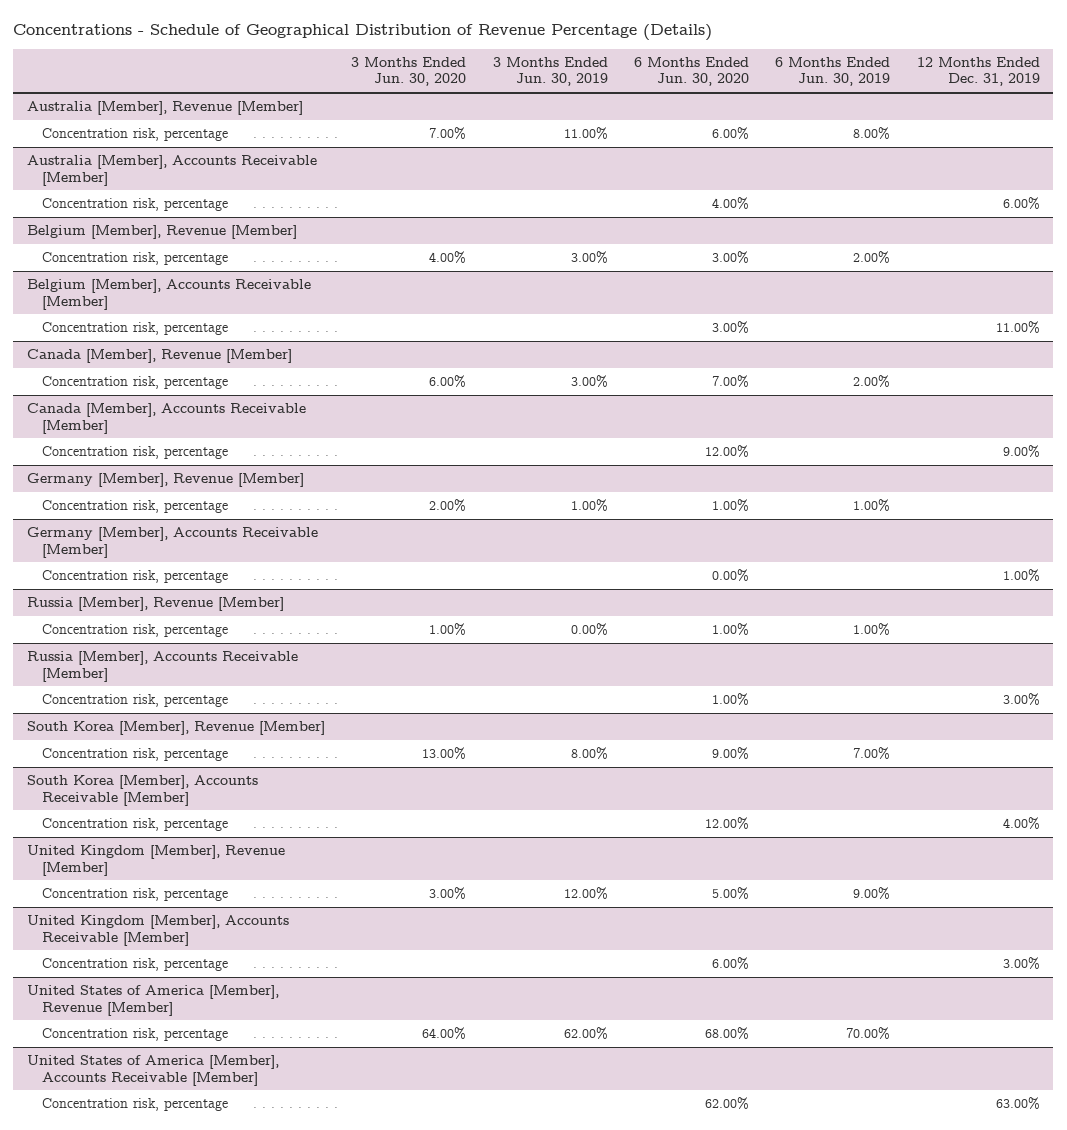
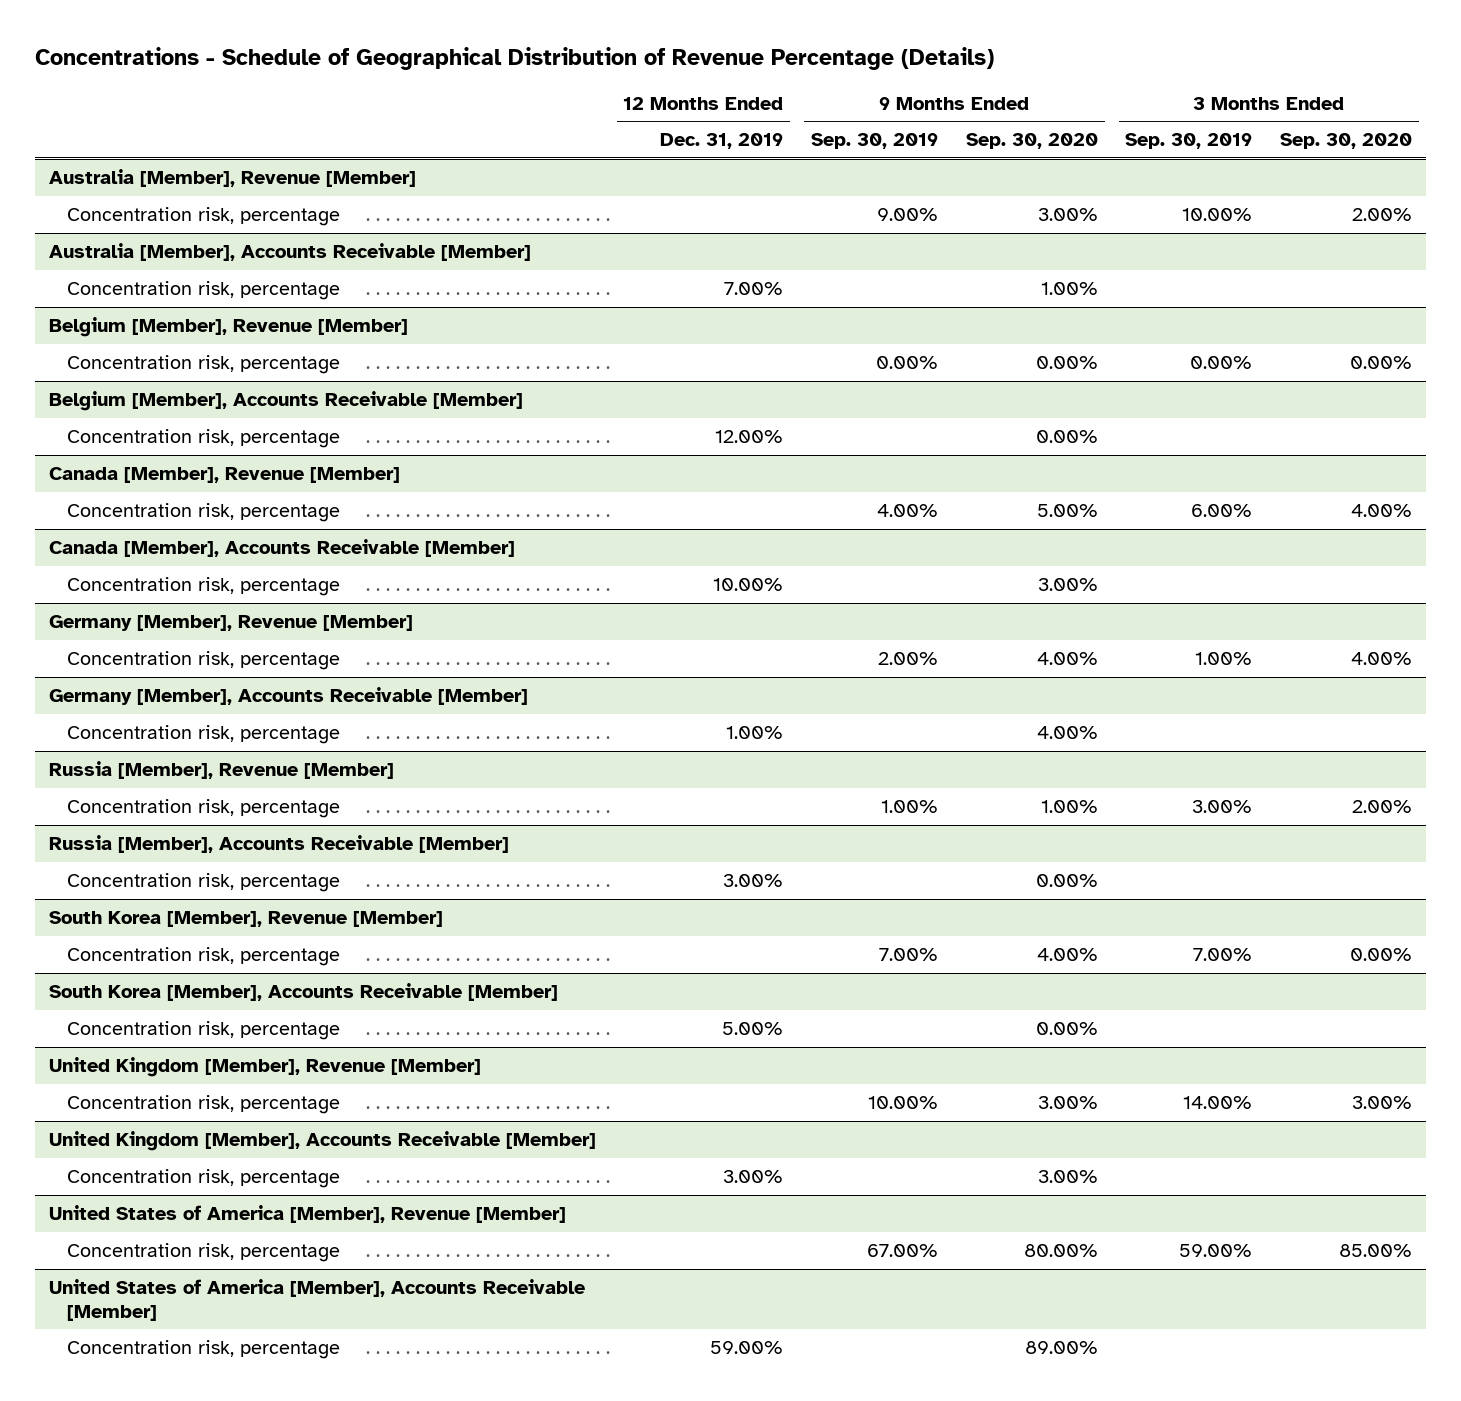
- | 3 Months Ended Jun. 30, 2020 | 3 Months Ended Jun. 30, 2019 | 6 Months Ended Jun. 30, 2020 | 6 Months Ended Jun. 30, 2019 | 12 Months Ended Dec. 31, 2019
+ | 12 Months Ended Dec. 31, 2019 | 9 Months Ended Sep. 30, 2019 | 9 Months Ended Sep. 30, 2020 | 3 Months Ended Sep. 30, 2019 | 3 Months Ended Sep. 30, 2020
@ Australia [Member], Accounts Receivable [Member]
- Concentration risk, percentage | | | 4.00% | | 6.00%
+ Concentration risk, percentage | 7.00% | | 1.00% | |
@ Belgium [Member], Accounts Receivable [Member]
- Concentration risk, percentage | | | 3.00% | | 11.00%
+ Concentration risk, percentage | 12.00% | | 0.00% | |
@ Canada [Member], Accounts Receivable [Member]
- Concentration risk, percentage | | | 12.00% | | 9.00%
+ Concentration risk, percentage | 10.00% | | 3.00% | |
@ South Korea [Member], Accounts Receivable [Member]
- Concentration risk, percentage | | | 12.00% | | 4.00%
+ Concentration risk, percentage | 5.00% | | 0.00% | |
@ United States of America [Member], Accounts Receivable [Member]
- Concentration risk, percentage | | | 62.00% | | 63.00%
+ Concentration risk, percentage | 59.00% | | 89.00% | |

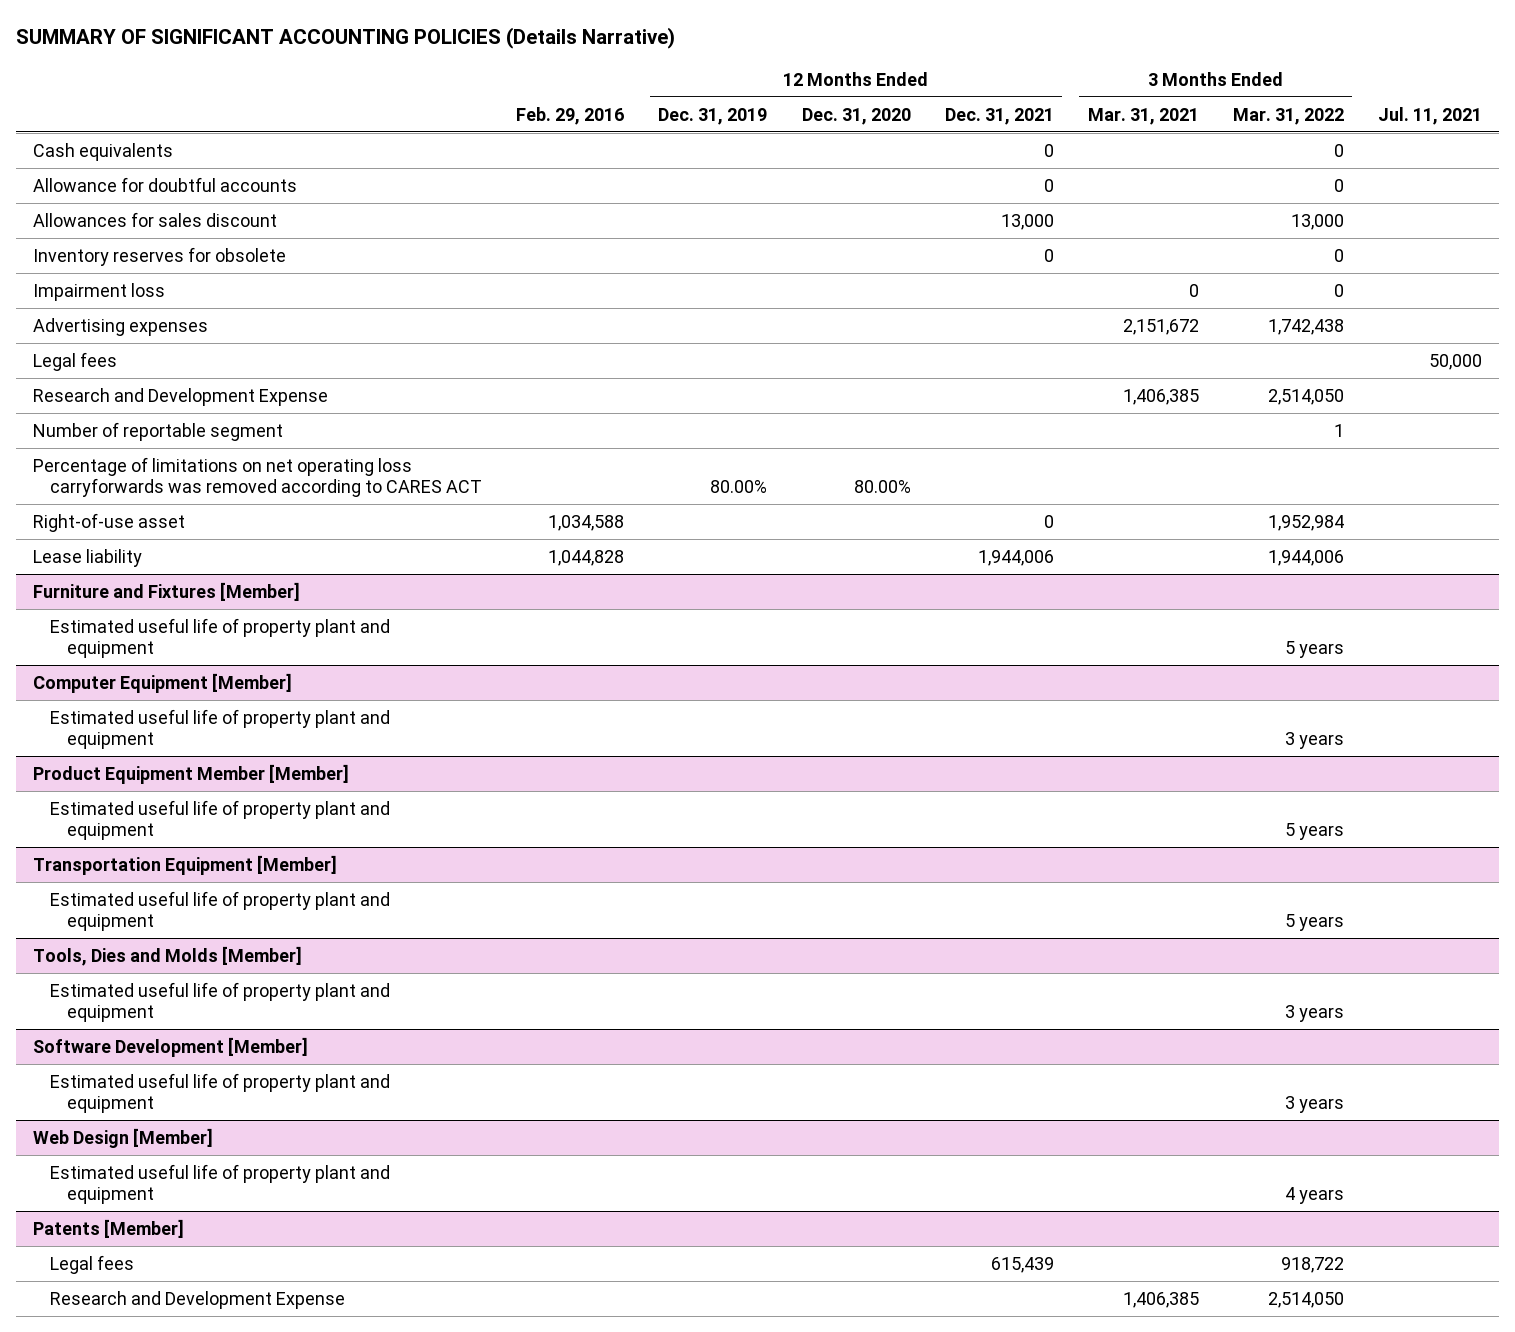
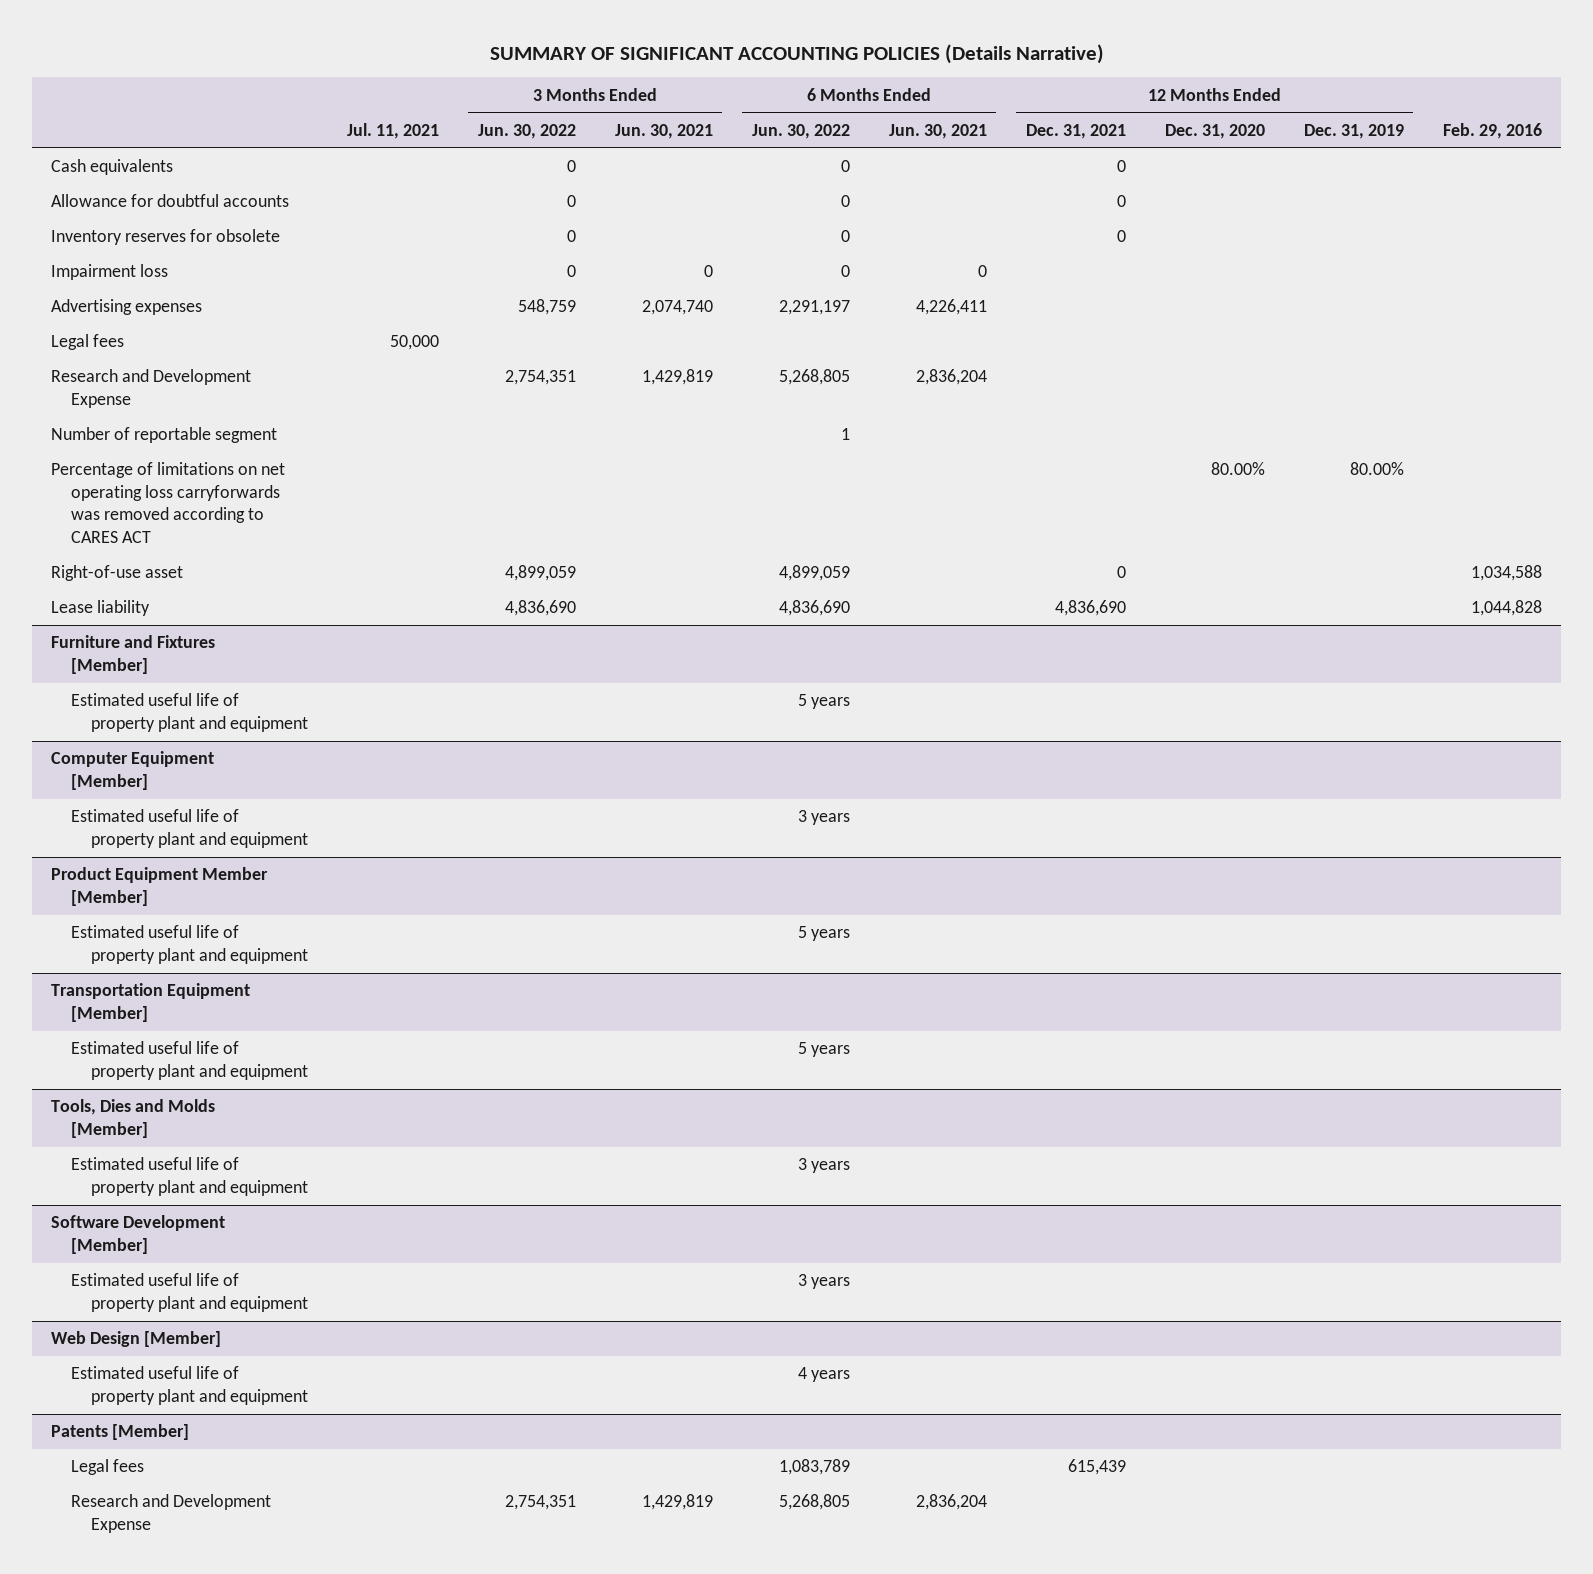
- | Feb. 29, 2016 | 12 Months Ended Dec. 31, 2019 | 12 Months Ended Dec. 31, 2020 | 12 Months Ended Dec. 31, 2021 | 3 Months Ended Mar. 31, 2021 | 3 Months Ended Mar. 31, 2022 | Jul. 11, 2021
+ | Jul. 11, 2021 | 3 Months Ended Jun. 30, 2022 | 3 Months Ended Jun. 30, 2021 | 6 Months Ended Jun. 30, 2022 | 6 Months Ended Jun. 30, 2021 | 12 Months Ended Dec. 31, 2021 | 12 Months Ended Dec. 31, 2020 | 12 Months Ended Dec. 31, 2019 | Feb. 29, 2016
- Allowances for sales discount | | | | 13,000 | | 13,000 |
- Lease liability | 1,044,828 | | | 1,944,006 | | 1,944,006 |
+ Lease liability | | 4,836,690 | | 4,836,690 | | 4,836,690 | | | 1,044,828

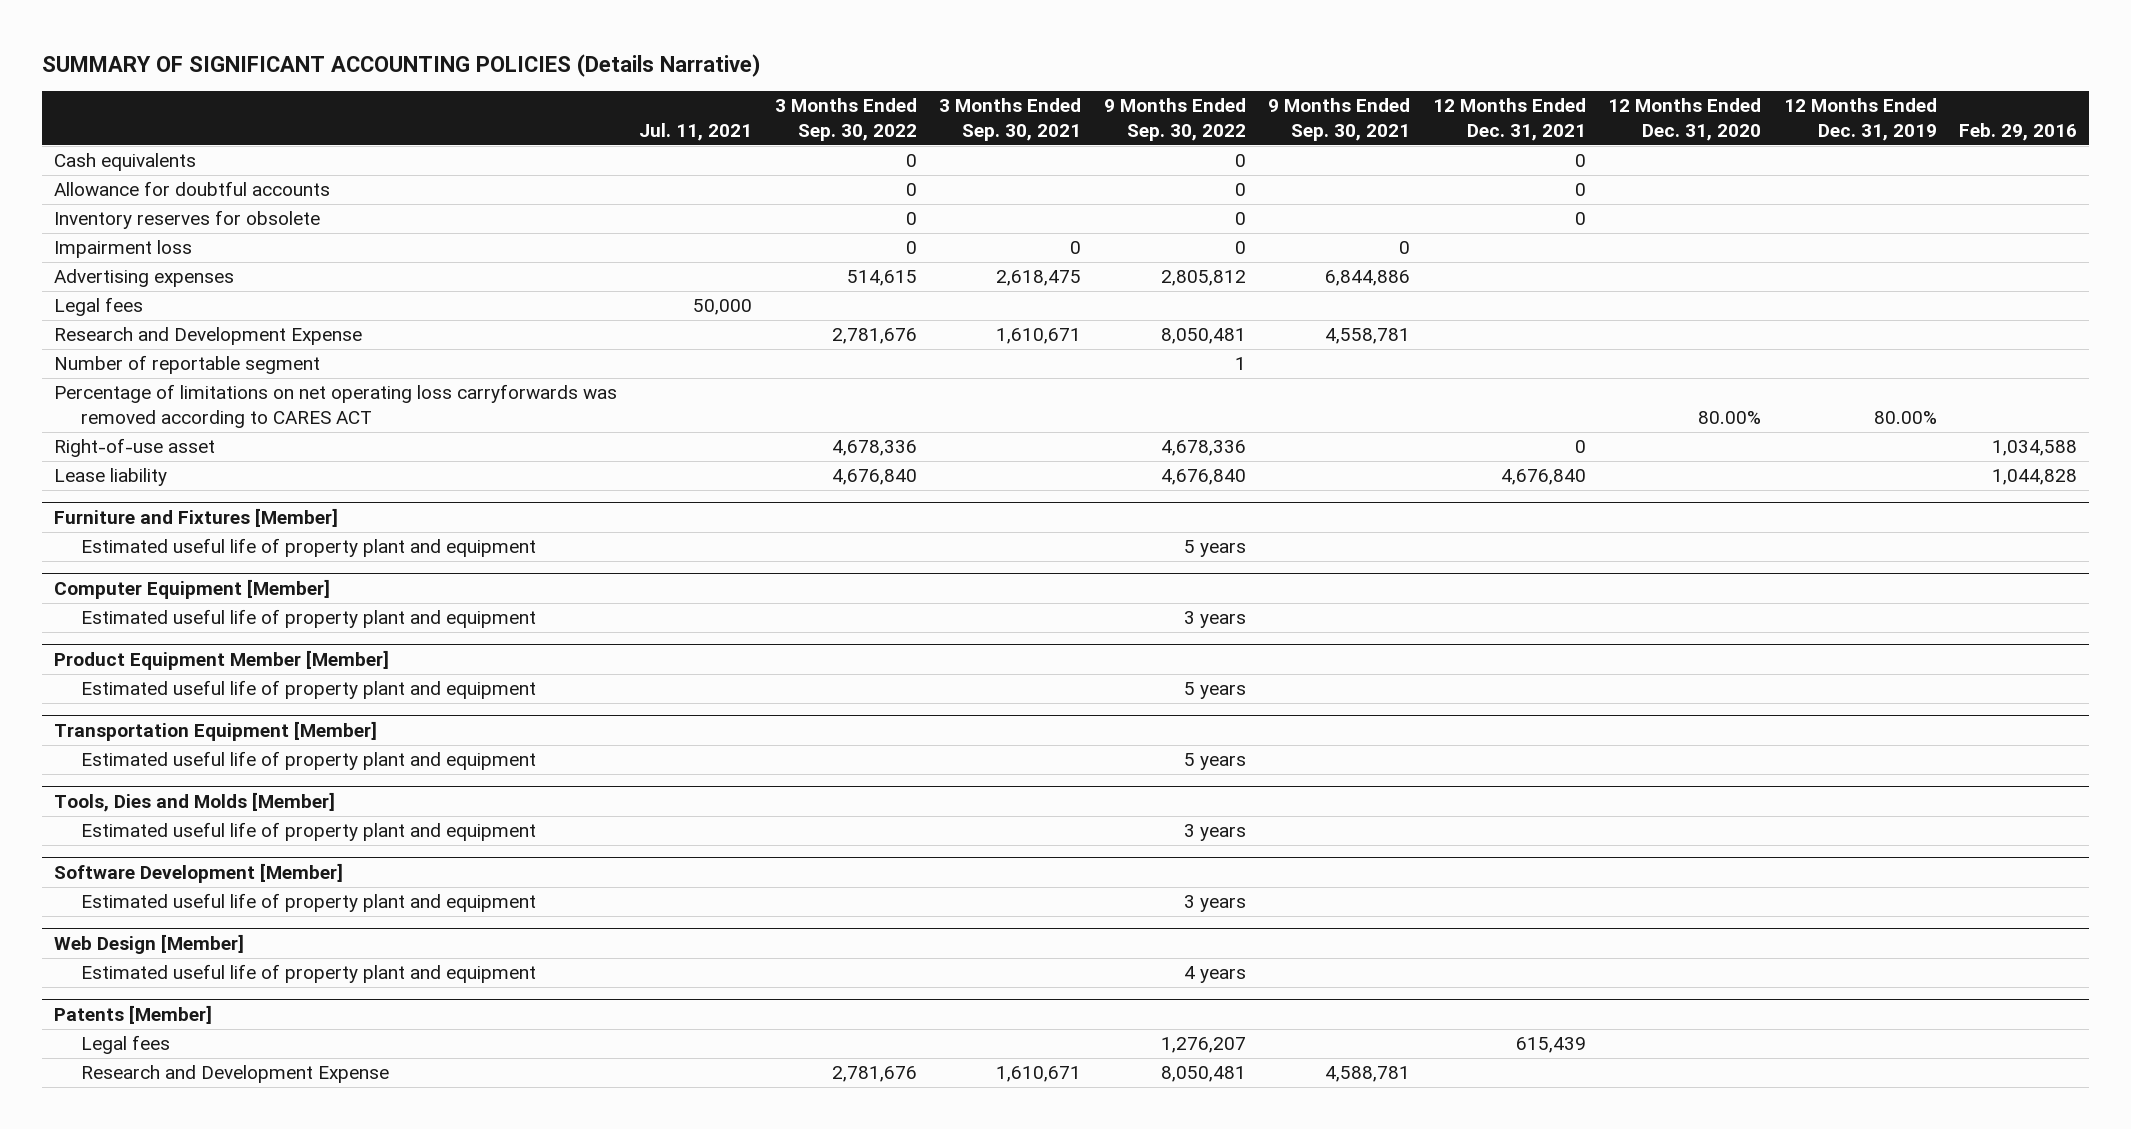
- | Jul. 11, 2021 | 3 Months Ended Jun. 30, 2022 | 3 Months Ended Jun. 30, 2021 | 6 Months Ended Jun. 30, 2022 | 6 Months Ended Jun. 30, 2021 | 12 Months Ended Dec. 31, 2021 | 12 Months Ended Dec. 31, 2020 | 12 Months Ended Dec. 31, 2019 | Feb. 29, 2016
+ | Jul. 11, 2021 | 3 Months Ended Sep. 30, 2022 | 3 Months Ended Sep. 30, 2021 | 9 Months Ended Sep. 30, 2022 | 9 Months Ended Sep. 30, 2021 | 12 Months Ended Dec. 31, 2021 | 12 Months Ended Dec. 31, 2020 | 12 Months Ended Dec. 31, 2019 | Feb. 29, 2016
- Lease liability | | 4,836,690 | | 4,836,690 | | 4,836,690 | | | 1,044,828
+ Lease liability | | 4,676,840 | | 4,676,840 | | 4,676,840 | | | 1,044,828

